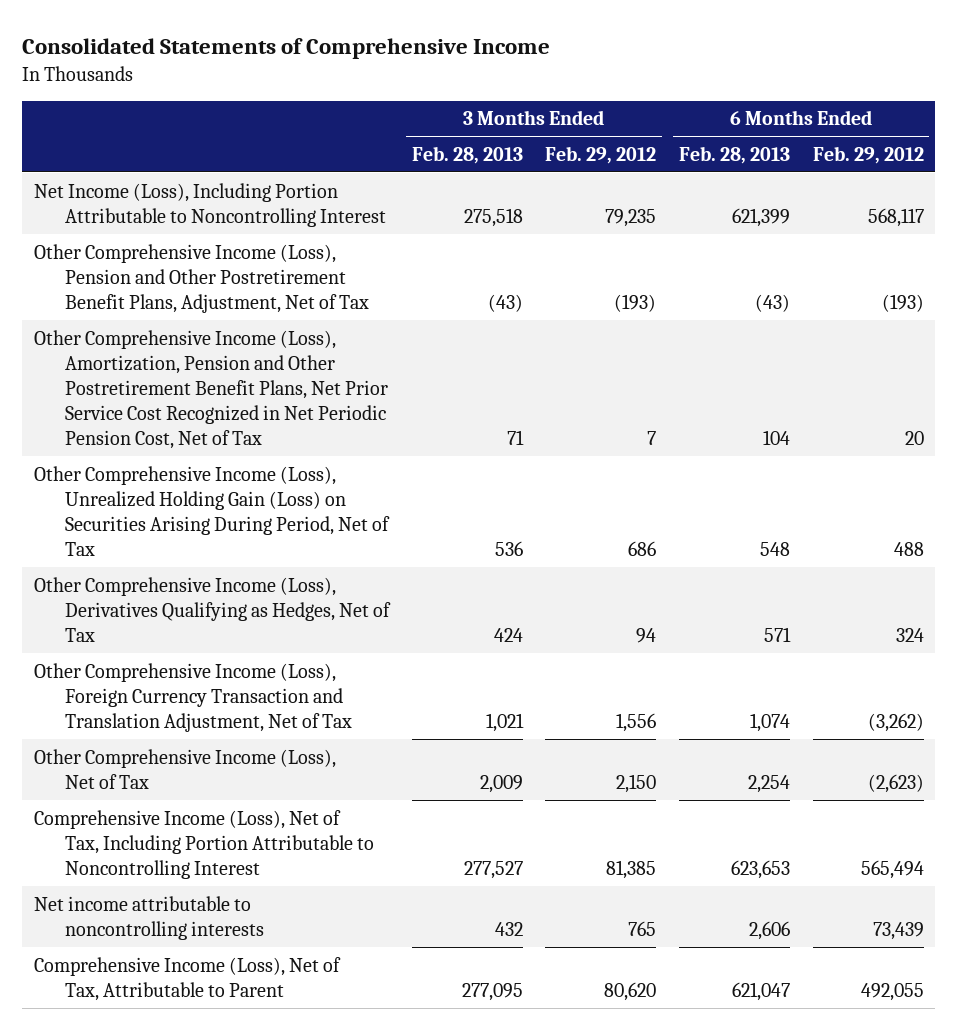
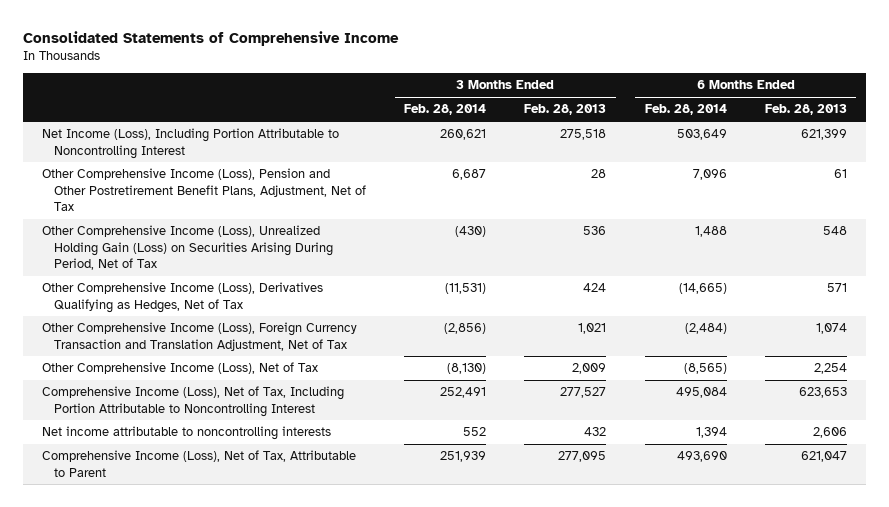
- | 3 Months Ended Feb. 28, 2013 | 3 Months Ended Feb. 29, 2012 | 6 Months Ended Feb. 28, 2013 | 6 Months Ended Feb. 29, 2012
+ | 3 Months Ended Feb. 28, 2014 | 3 Months Ended Feb. 28, 2013 | 6 Months Ended Feb. 28, 2014 | 6 Months Ended Feb. 28, 2013
- Other Comprehensive Income (Loss), Pension and Other Postretirement Benefit Plans, Adjustment, Net of Tax | (43) | (193) | (43) | (193)
- Other Comprehensive Income (Loss), Amortization, Pension and Other Postretirement Benefit Plans, Net Prior Service Cost Recognized in Net Periodic Pension Cost, Net of Tax | 71 | 7 | 104 | 20
+ Other Comprehensive Income (Loss), Pension and Other Postretirement Benefit Plans, Adjustment, Net of Tax | 6,687 | 28 | 7,096 | 61

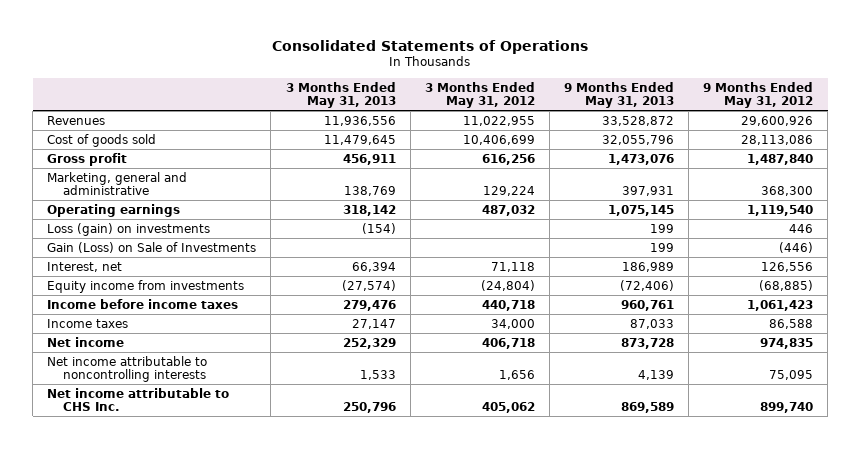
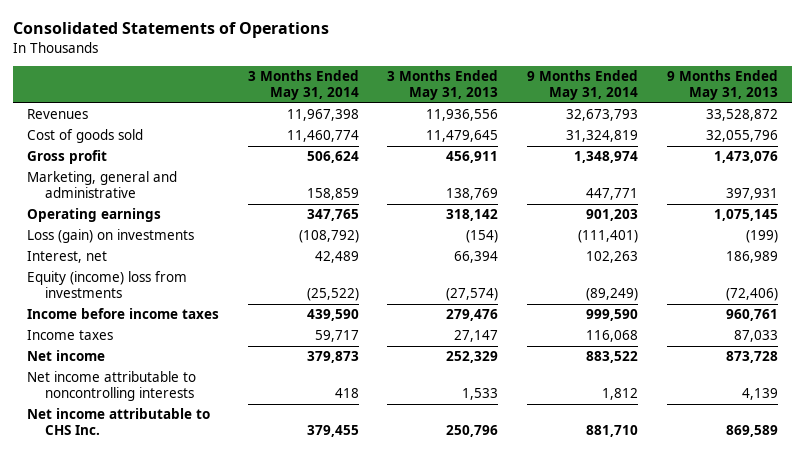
- | 3 Months Ended May 31, 2013 | 3 Months Ended May 31, 2012 | 9 Months Ended May 31, 2013 | 9 Months Ended May 31, 2012
+ | 3 Months Ended May 31, 2014 | 3 Months Ended May 31, 2013 | 9 Months Ended May 31, 2014 | 9 Months Ended May 31, 2013
- Loss (gain) on investments | (154) | | 199 | 446
- Gain (Loss) on Sale of Investments | | | 199 | (446)
+ Loss (gain) on investments | (108,792) | (154) | (111,401) | (199)
- Equity income from investments | (27,574) | (24,804) | (72,406) | (68,885)
+ Equity (income) loss from investments | (25,522) | (27,574) | (89,249) | (72,406)

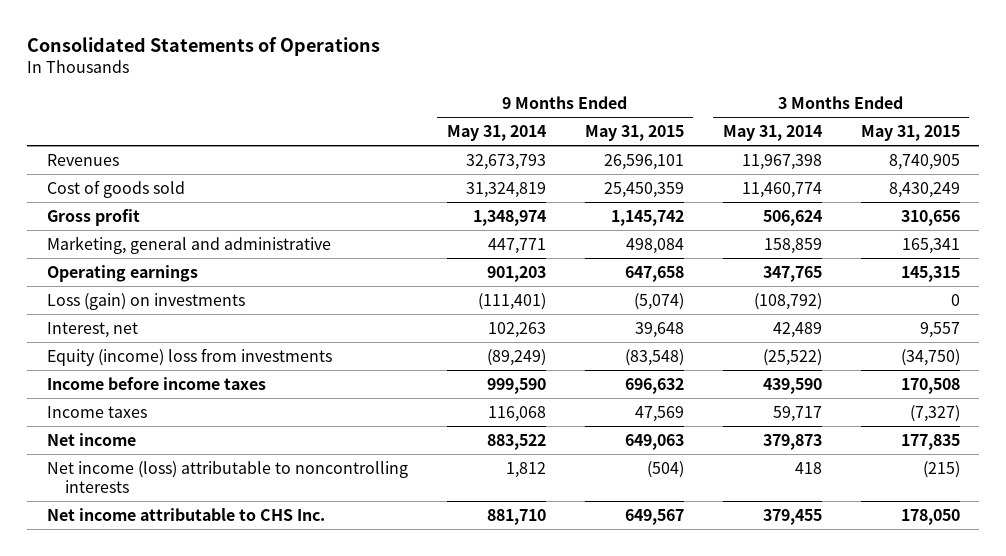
- | 3 Months Ended May 31, 2014 | 3 Months Ended May 31, 2013 | 9 Months Ended May 31, 2014 | 9 Months Ended May 31, 2013
+ | 9 Months Ended May 31, 2014 | 9 Months Ended May 31, 2015 | 3 Months Ended May 31, 2014 | 3 Months Ended May 31, 2015
- Net income attributable to noncontrolling interests | 418 | 1,533 | 1,812 | 4,139
+ Net income (loss) attributable to noncontrolling interests | 1,812 | (504) | 418 | (215)

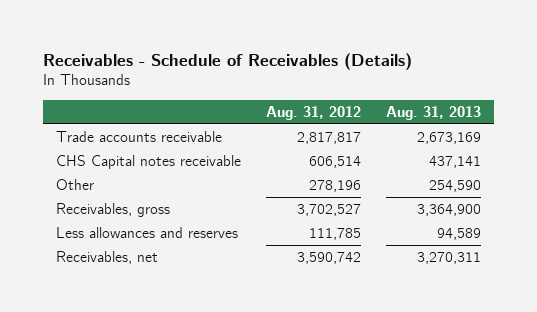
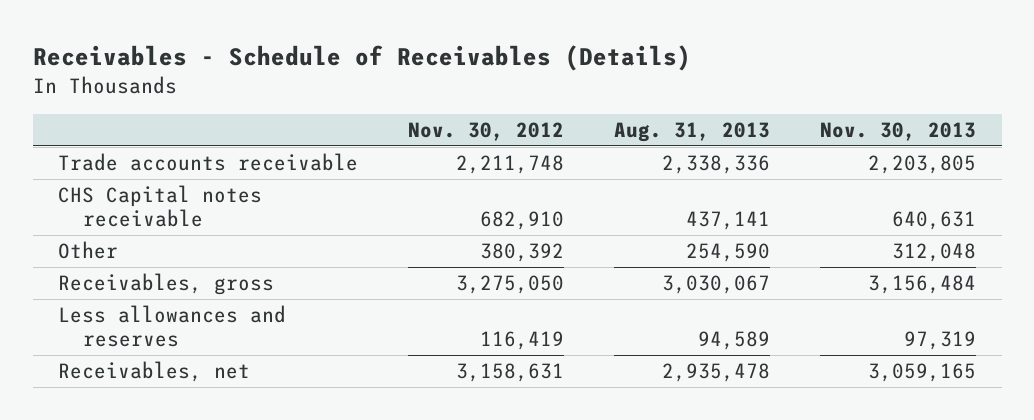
- | Aug. 31, 2012 | Aug. 31, 2013
+ | Nov. 30, 2012 | Aug. 31, 2013 | Nov. 30, 2013
- Trade accounts receivable | 2,817,817 | 2,673,169
+ Trade accounts receivable | 2,211,748 | 2,338,336 | 2,203,805
- Receivables, gross | 3,702,527 | 3,364,900
+ Receivables, gross | 3,275,050 | 3,030,067 | 3,156,484
- Receivables, net | 3,590,742 | 3,270,311
+ Receivables, net | 3,158,631 | 2,935,478 | 3,059,165

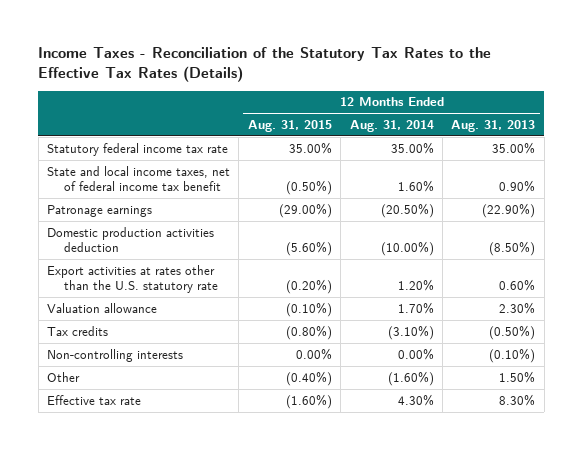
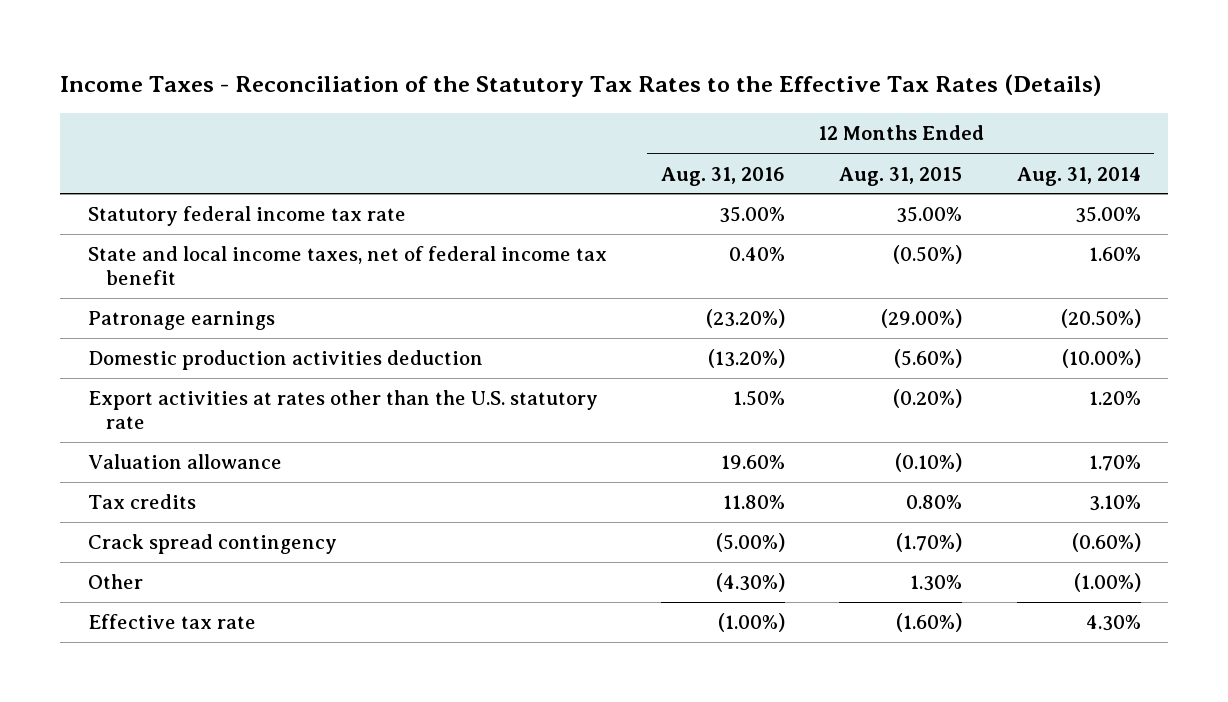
- | 12 Months Ended Aug. 31, 2015 | 12 Months Ended Aug. 31, 2014 | 12 Months Ended Aug. 31, 2013
+ | 12 Months Ended Aug. 31, 2016 | 12 Months Ended Aug. 31, 2015 | 12 Months Ended Aug. 31, 2014
- Tax credits | (0.80%) | (3.10%) | (0.50%)
- Non-controlling interests | 0.00% | 0.00% | (0.10%)
- Other | (0.40%) | (1.60%) | 1.50%
+ Tax credits | 11.80% | 0.80% | 3.10%
+ Crack spread contingency | (5.00%) | (1.70%) | (0.60%)
+ Other | (4.30%) | 1.30% | (1.00%)

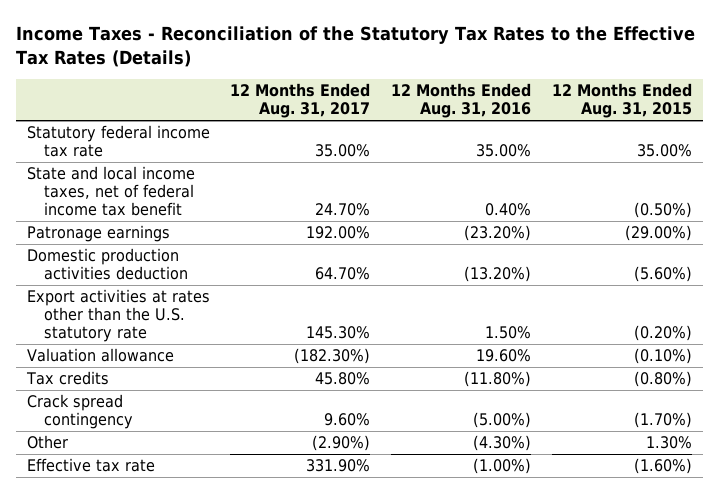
- | 12 Months Ended Aug. 31, 2016 | 12 Months Ended Aug. 31, 2015 | 12 Months Ended Aug. 31, 2014
+ | 12 Months Ended Aug. 31, 2017 | 12 Months Ended Aug. 31, 2016 | 12 Months Ended Aug. 31, 2015
- Tax credits | 11.80% | 0.80% | 3.10%
+ Tax credits | 45.80% | (11.80%) | (0.80%)

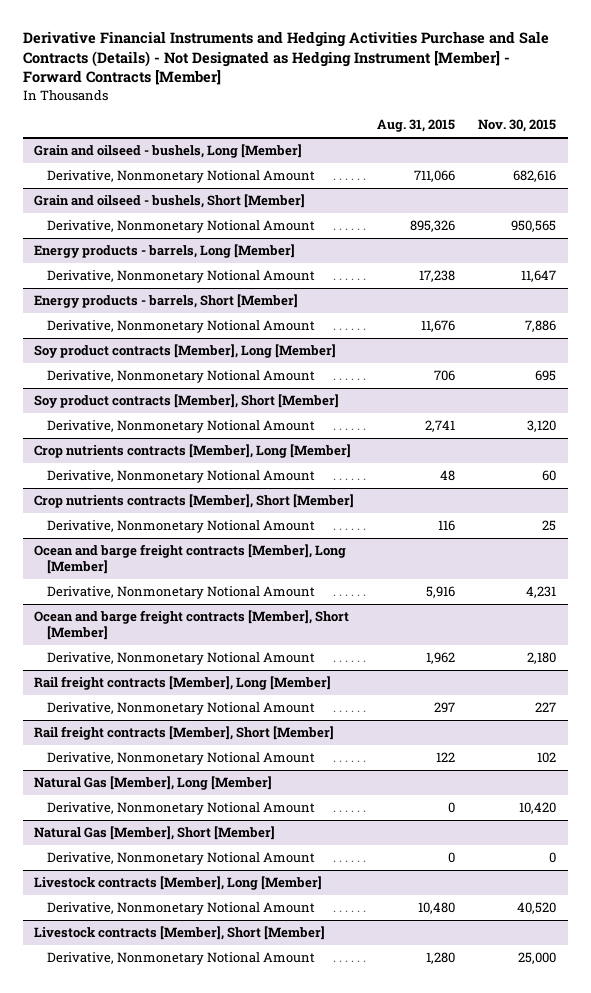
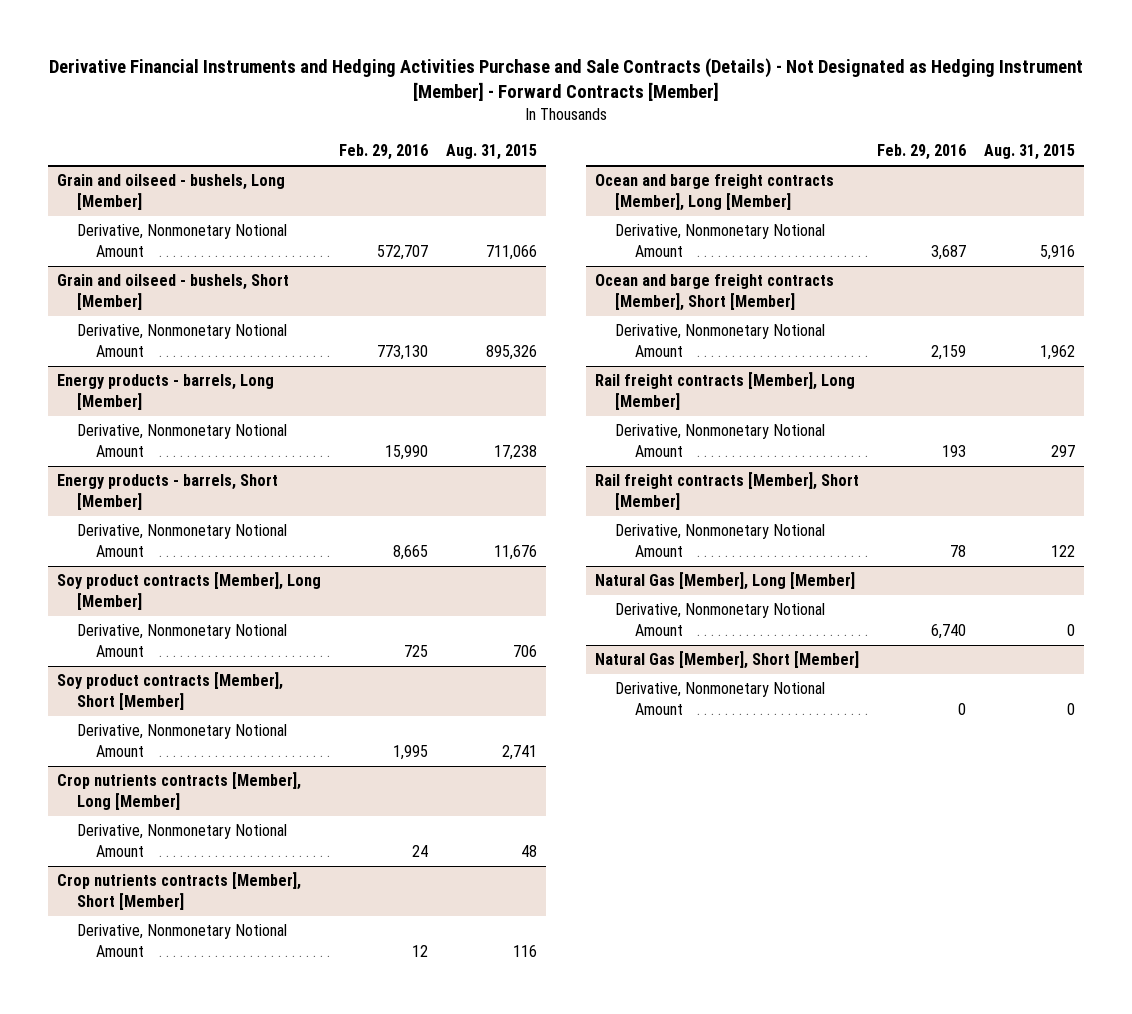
- | Aug. 31, 2015 | Nov. 30, 2015
+ | Feb. 29, 2016 | Aug. 31, 2015
- Livestock contracts [Member], Long [Member]
- Derivative, Nonmonetary Notional Amount | 10,480 | 40,520
- Livestock contracts [Member], Short [Member]
- Derivative, Nonmonetary Notional Amount | 1,280 | 25,000

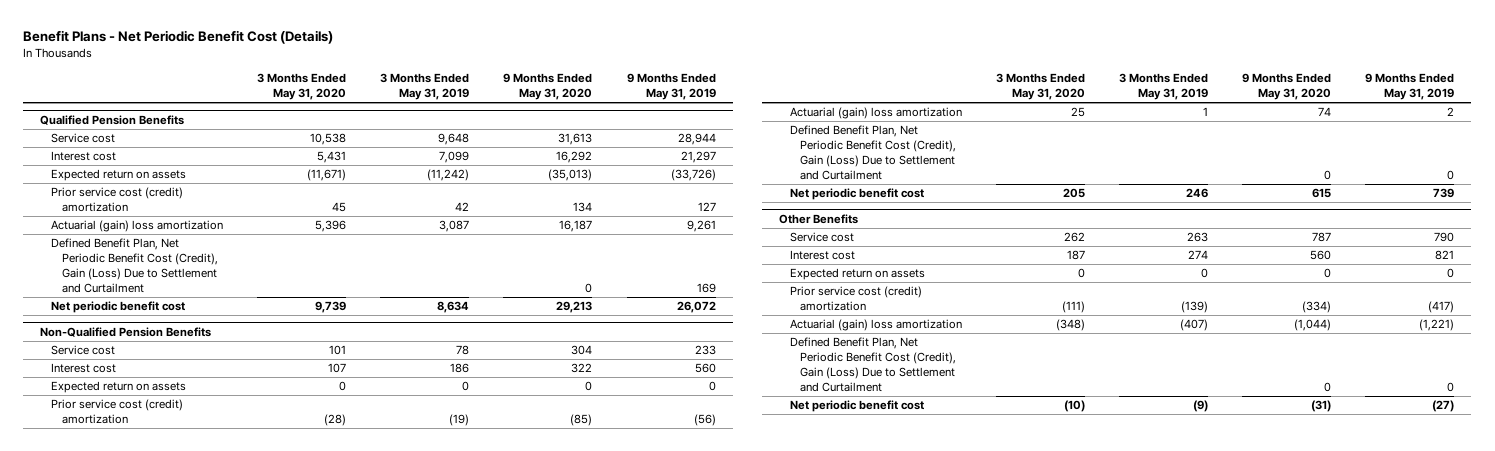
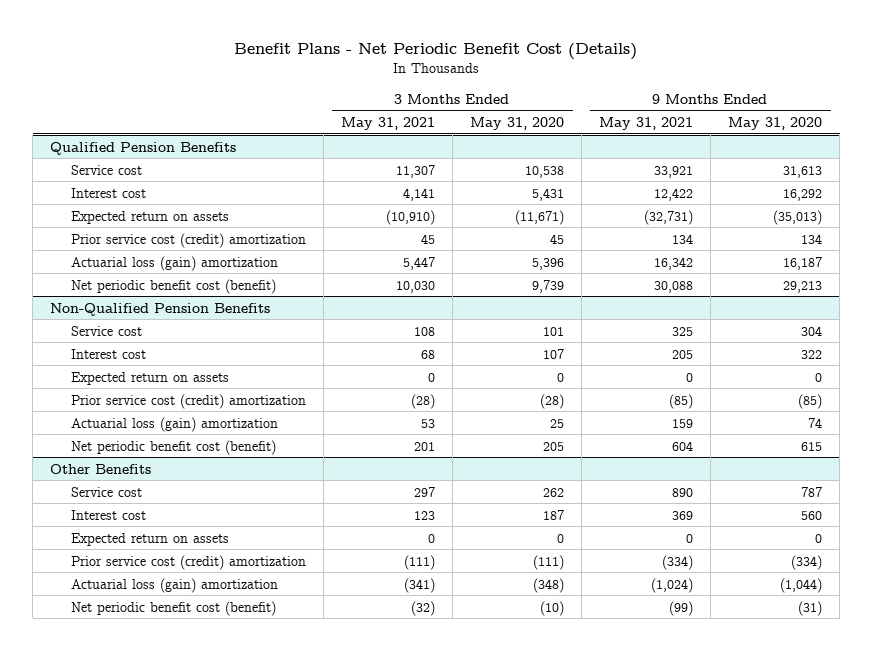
- | 3 Months Ended May 31, 2020 | 3 Months Ended May 31, 2019 | 9 Months Ended May 31, 2020 | 9 Months Ended May 31, 2019
+ | 3 Months Ended May 31, 2021 | 3 Months Ended May 31, 2020 | 9 Months Ended May 31, 2021 | 9 Months Ended May 31, 2020
@ Qualified Pension Benefits
- Actuarial (gain) loss amortization | 5,396 | 3,087 | 16,187 | 9,261
- Defined Benefit Plan, Net Periodic Benefit Cost (Credit), Gain (Loss) Due to Settlement and Curtailment | | | 0 | 169
- Net periodic benefit cost | 9,739 | 8,634 | 29,213 | 26,072
+ Actuarial loss (gain) amortization | 5,447 | 5,396 | 16,342 | 16,187
+ Net periodic benefit cost (benefit) | 10,030 | 9,739 | 30,088 | 29,213
@ Non-Qualified Pension Benefits
- Actuarial (gain) loss amortization | 25 | 1 | 74 | 2
- Defined Benefit Plan, Net Periodic Benefit Cost (Credit), Gain (Loss) Due to Settlement and Curtailment | | | 0 | 0
- Net periodic benefit cost | 205 | 246 | 615 | 739
+ Actuarial loss (gain) amortization | 53 | 25 | 159 | 74
+ Net periodic benefit cost (benefit) | 201 | 205 | 604 | 615
@ Other Benefits
- Actuarial (gain) loss amortization | (348) | (407) | (1,044) | (1,221)
- Defined Benefit Plan, Net Periodic Benefit Cost (Credit), Gain (Loss) Due to Settlement and Curtailment | | | 0 | 0
- Net periodic benefit cost | (10) | (9) | (31) | (27)
+ Actuarial loss (gain) amortization | (341) | (348) | (1,024) | (1,044)
+ Net periodic benefit cost (benefit) | (32) | (10) | (99) | (31)

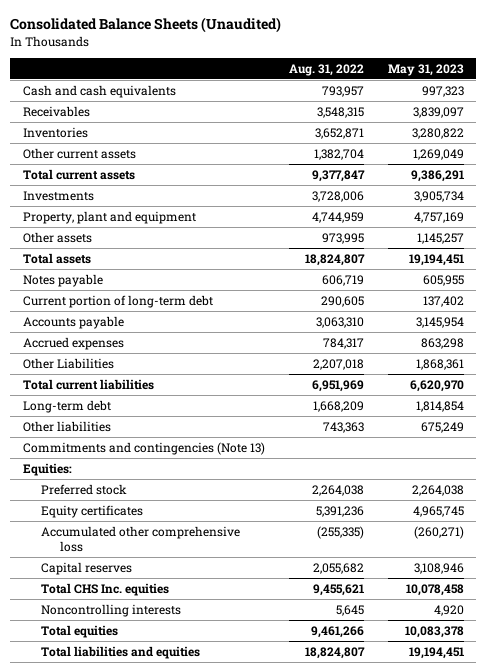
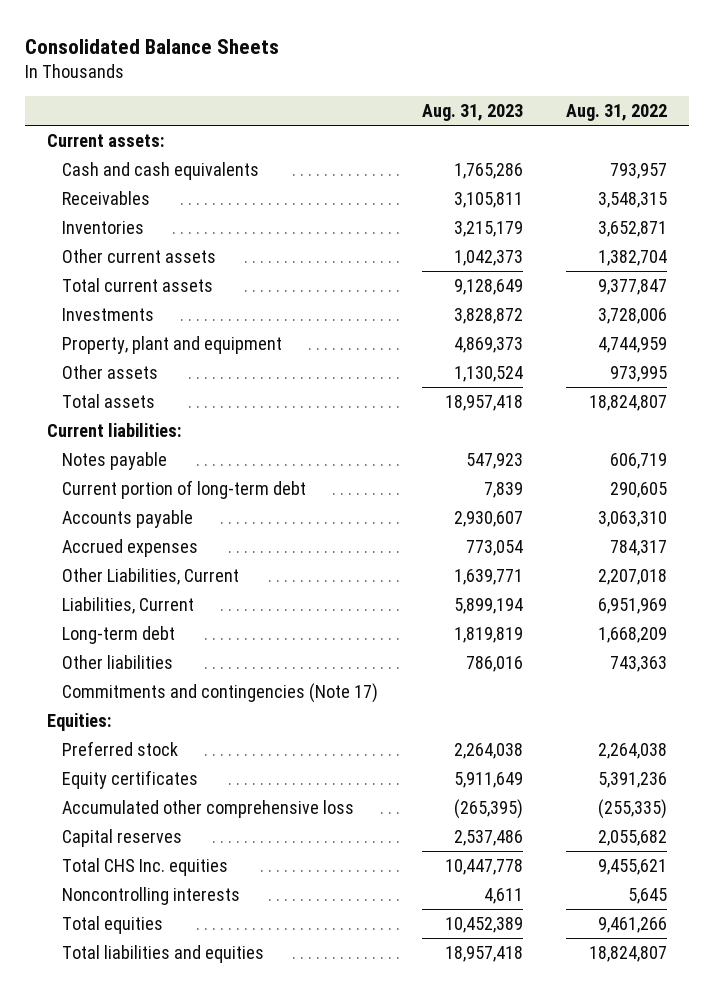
- Consolidated Balance Sheets (Unaudited)
+ Consolidated Balance Sheets
- | Aug. 31, 2022 | May 31, 2023
+ | Aug. 31, 2023 | Aug. 31, 2022
+ Current assets:
+ Current liabilities:
- Other Liabilities | 2,207,018 | 1,868,361
- Total current liabilities | 6,951,969 | 6,620,970
+ Other Liabilities, Current | 1,639,771 | 2,207,018
+ Liabilities, Current | 5,899,194 | 6,951,969
- Commitments and contingencies (Note 13)
+ Commitments and contingencies (Note 17)

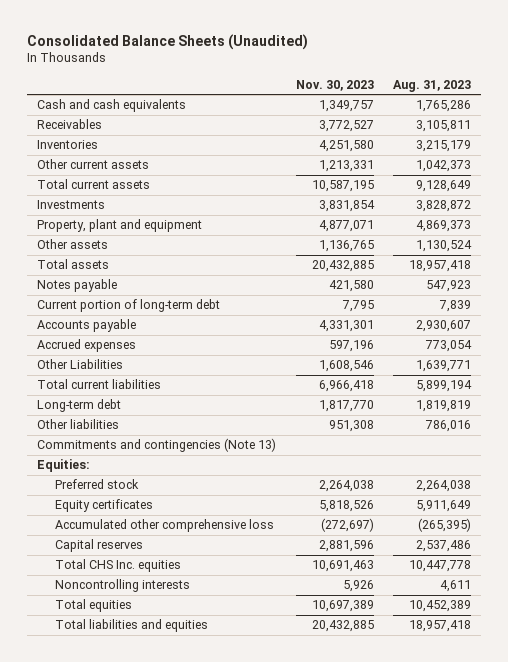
- Consolidated Balance Sheets
+ Consolidated Balance Sheets (Unaudited)
- | Aug. 31, 2023 | Aug. 31, 2022
+ | Nov. 30, 2023 | Aug. 31, 2023
- Current assets:
- Current liabilities:
- Other Liabilities, Current | 1,639,771 | 2,207,018
- Liabilities, Current | 5,899,194 | 6,951,969
+ Other Liabilities | 1,608,546 | 1,639,771
+ Total current liabilities | 6,966,418 | 5,899,194
- Commitments and contingencies (Note 17)
+ Commitments and contingencies (Note 13)

